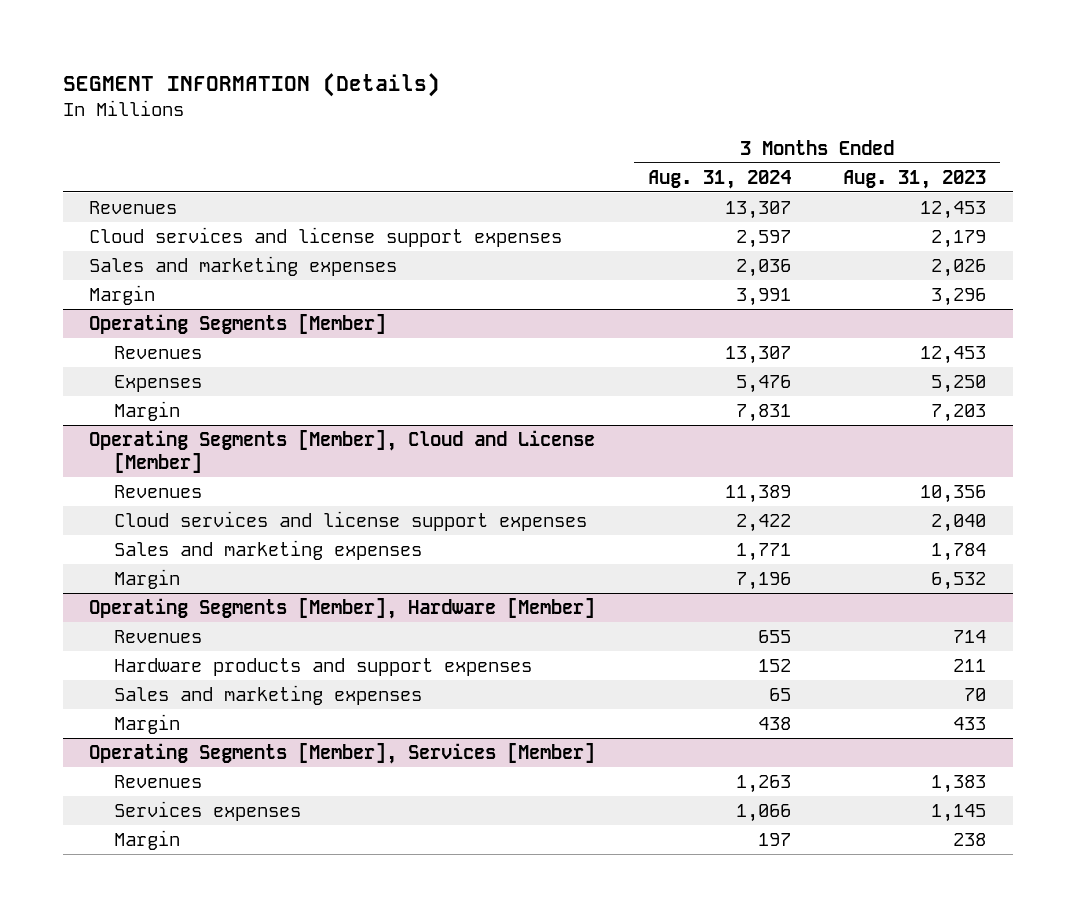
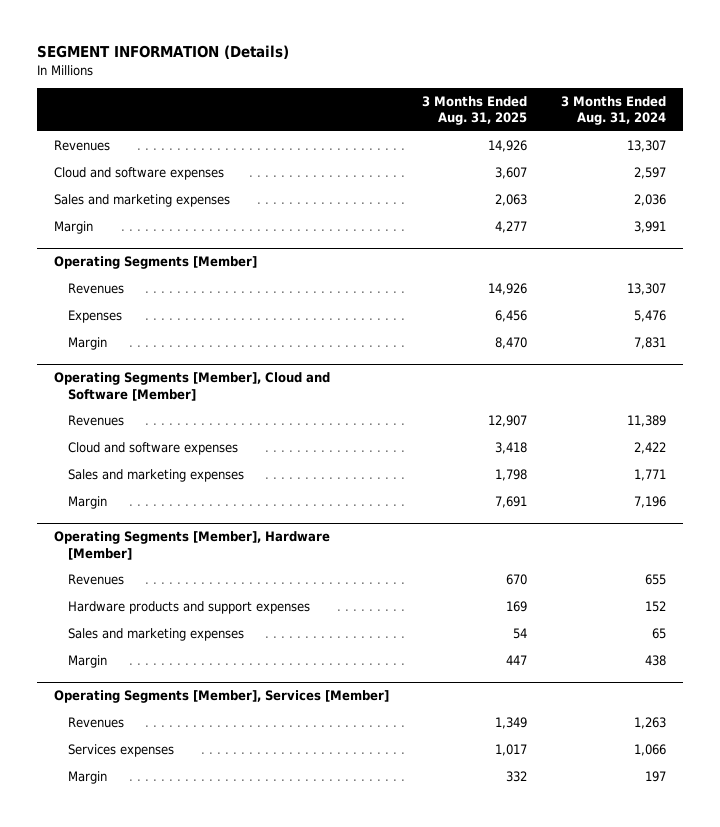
- | 3 Months Ended Aug. 31, 2024 | 3 Months Ended Aug. 31, 2023
+ | 3 Months Ended Aug. 31, 2025 | 3 Months Ended Aug. 31, 2024
- Cloud services and license support expenses | 2,597 | 2,179
+ Cloud and software expenses | 3,607 | 2,597
- Operating Segments [Member], Cloud and License [Member]
+ Operating Segments [Member], Cloud and Software [Member]
- Cloud services and license support expenses | 2,422 | 2,040
+ Cloud and software expenses | 3,418 | 2,422

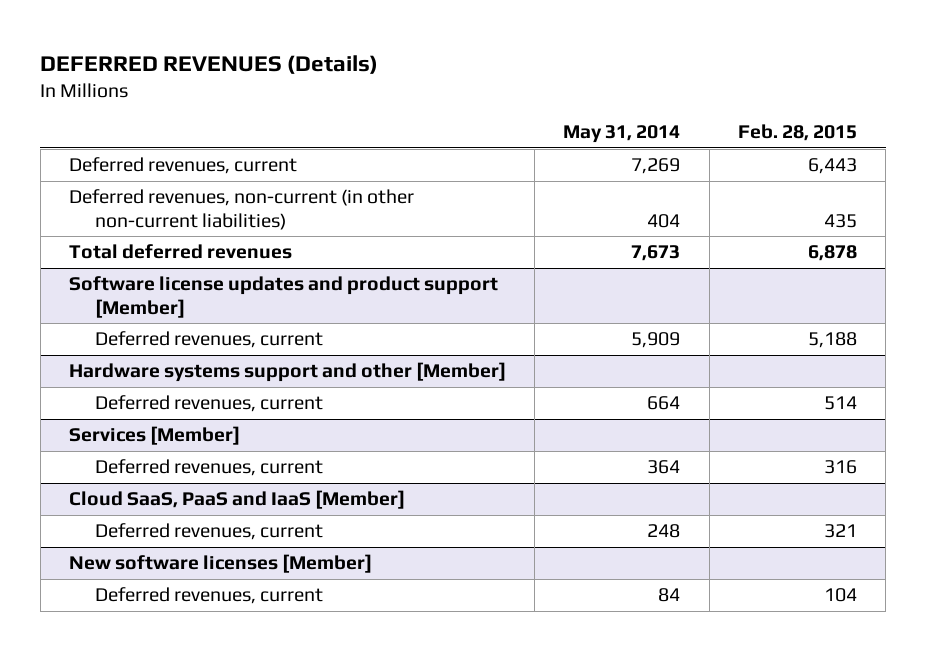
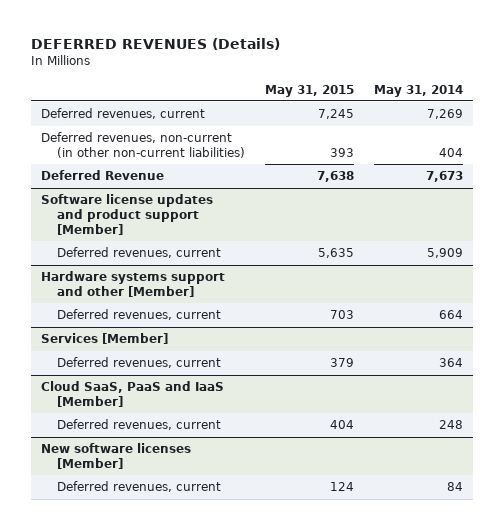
- | May 31, 2014 | Feb. 28, 2015
+ | May 31, 2015 | May 31, 2014
- Total deferred revenues | 7,673 | 6,878
+ Deferred Revenue | 7,638 | 7,673

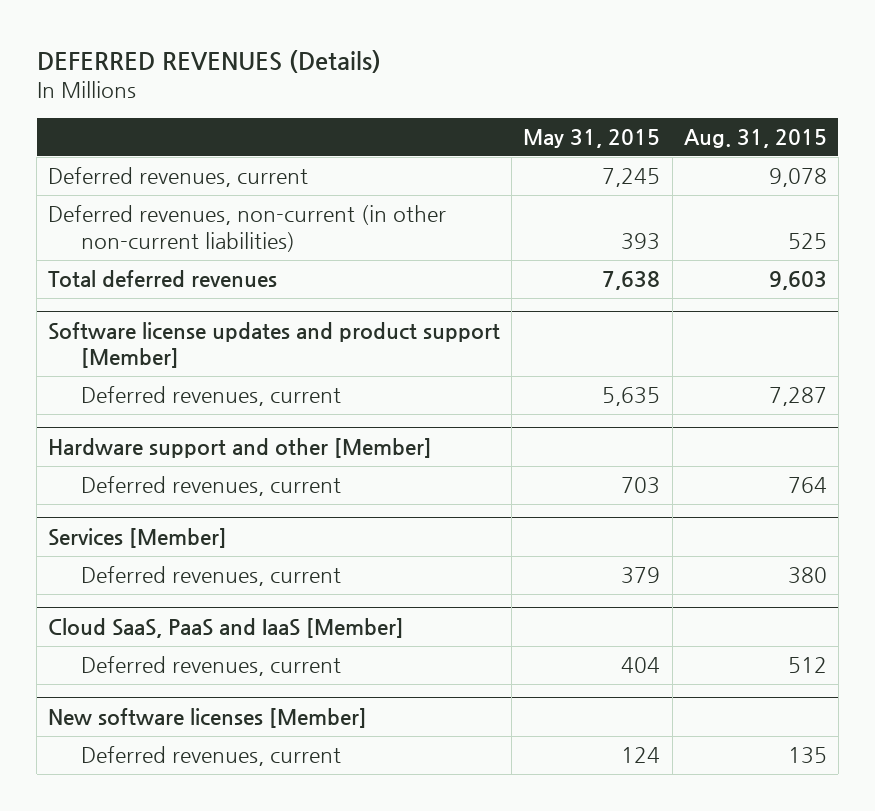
- | May 31, 2015 | May 31, 2014
+ | May 31, 2015 | Aug. 31, 2015
- Deferred Revenue | 7,638 | 7,673
+ Total deferred revenues | 7,638 | 9,603
- Hardware systems support and other [Member]
+ Hardware support and other [Member]

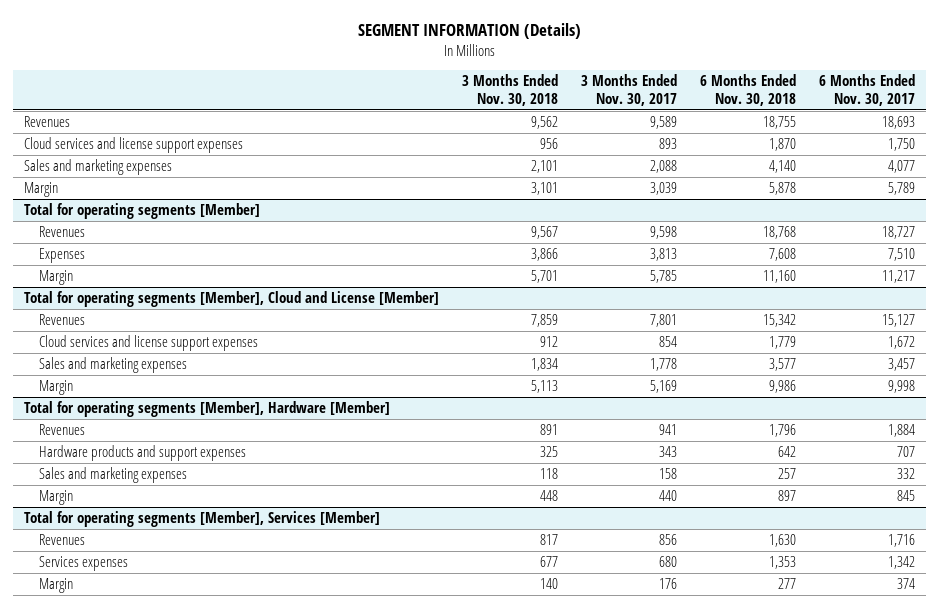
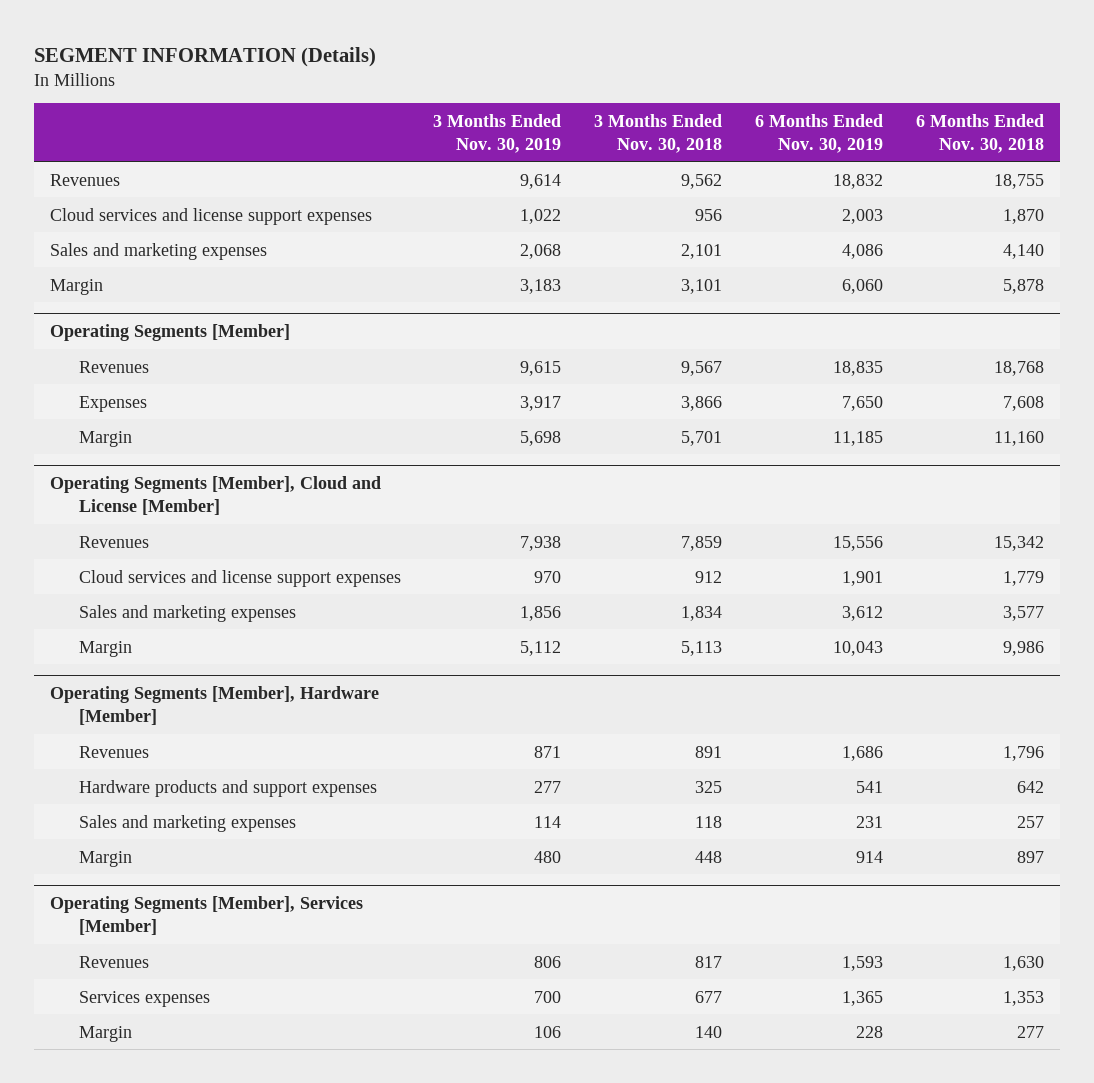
- | 3 Months Ended Nov. 30, 2018 | 3 Months Ended Nov. 30, 2017 | 6 Months Ended Nov. 30, 2018 | 6 Months Ended Nov. 30, 2017
+ | 3 Months Ended Nov. 30, 2019 | 3 Months Ended Nov. 30, 2018 | 6 Months Ended Nov. 30, 2019 | 6 Months Ended Nov. 30, 2018
- Total for operating segments [Member]
+ Operating Segments [Member]
- Total for operating segments [Member], Cloud and License [Member]
+ Operating Segments [Member], Cloud and License [Member]
- Total for operating segments [Member], Hardware [Member]
+ Operating Segments [Member], Hardware [Member]
- Total for operating segments [Member], Services [Member]
+ Operating Segments [Member], Services [Member]

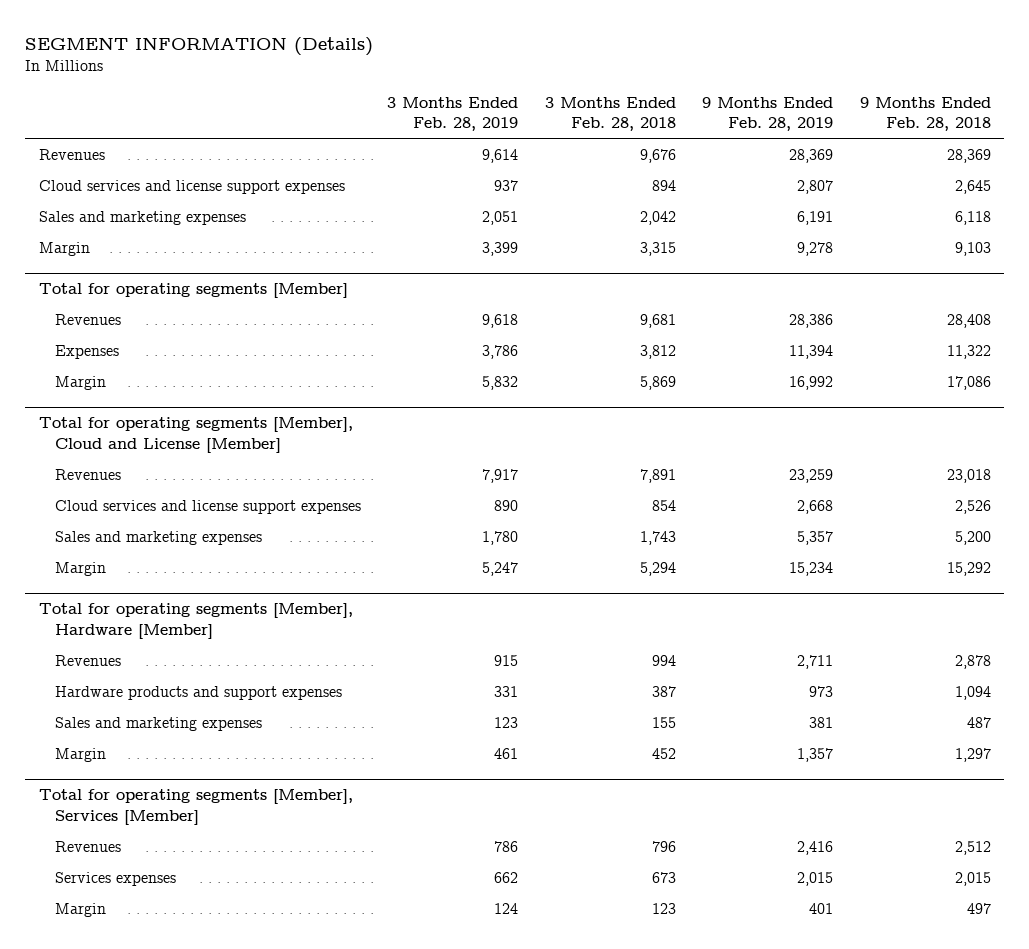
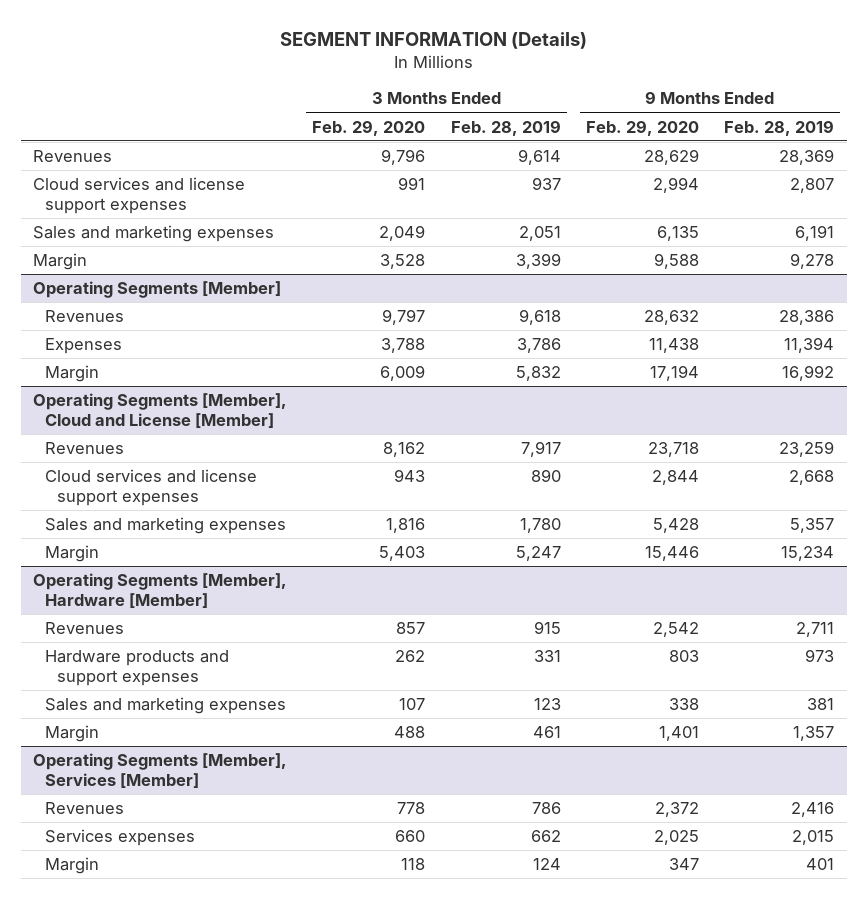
- | 3 Months Ended Feb. 28, 2019 | 3 Months Ended Feb. 28, 2018 | 9 Months Ended Feb. 28, 2019 | 9 Months Ended Feb. 28, 2018
+ | 3 Months Ended Feb. 29, 2020 | 3 Months Ended Feb. 28, 2019 | 9 Months Ended Feb. 29, 2020 | 9 Months Ended Feb. 28, 2019
- Total for operating segments [Member]
+ Operating Segments [Member]
- Total for operating segments [Member], Cloud and License [Member]
+ Operating Segments [Member], Cloud and License [Member]
- Total for operating segments [Member], Hardware [Member]
+ Operating Segments [Member], Hardware [Member]
- Total for operating segments [Member], Services [Member]
+ Operating Segments [Member], Services [Member]

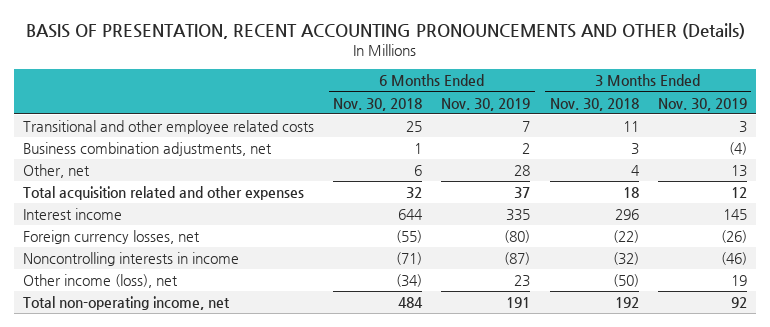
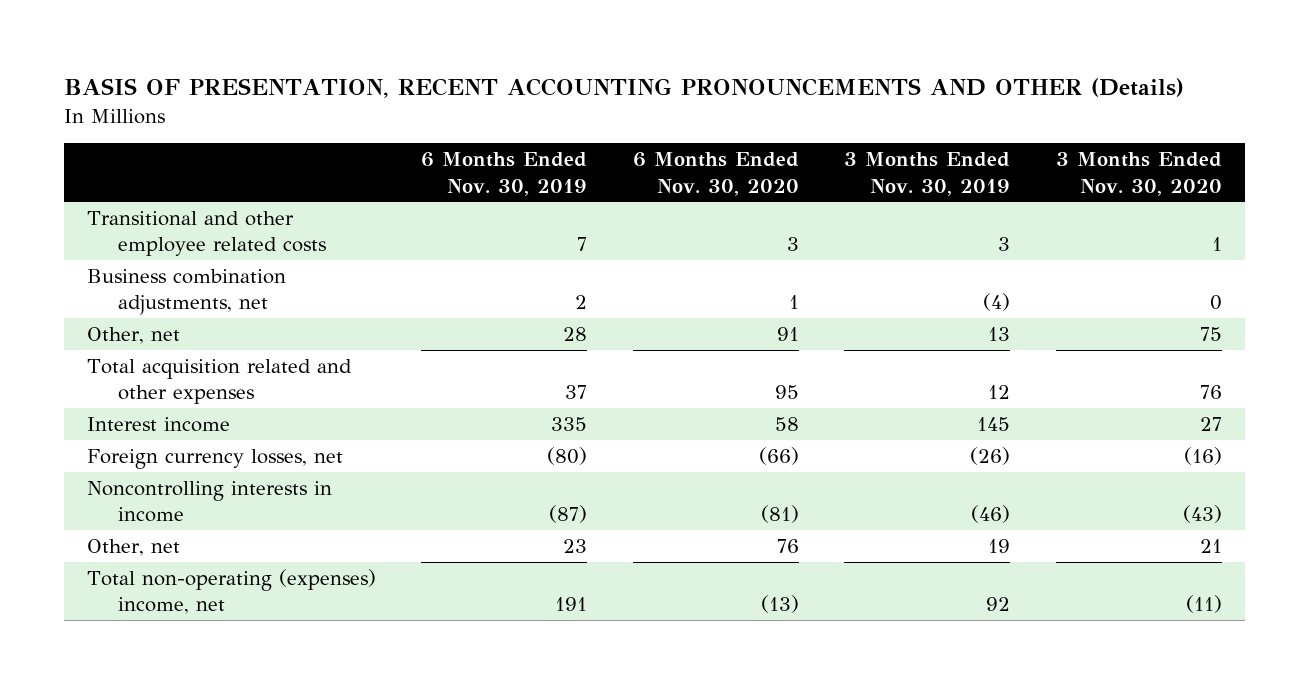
- | 6 Months Ended Nov. 30, 2018 | 6 Months Ended Nov. 30, 2019 | 3 Months Ended Nov. 30, 2018 | 3 Months Ended Nov. 30, 2019
+ | 6 Months Ended Nov. 30, 2019 | 6 Months Ended Nov. 30, 2020 | 3 Months Ended Nov. 30, 2019 | 3 Months Ended Nov. 30, 2020
- Other income (loss), net | (34) | 23 | (50) | 19
- Total non-operating income, net | 484 | 191 | 192 | 92
+ Other, net | 23 | 76 | 19 | 21
+ Total non-operating (expenses) income, net | 191 | (13) | 92 | (11)

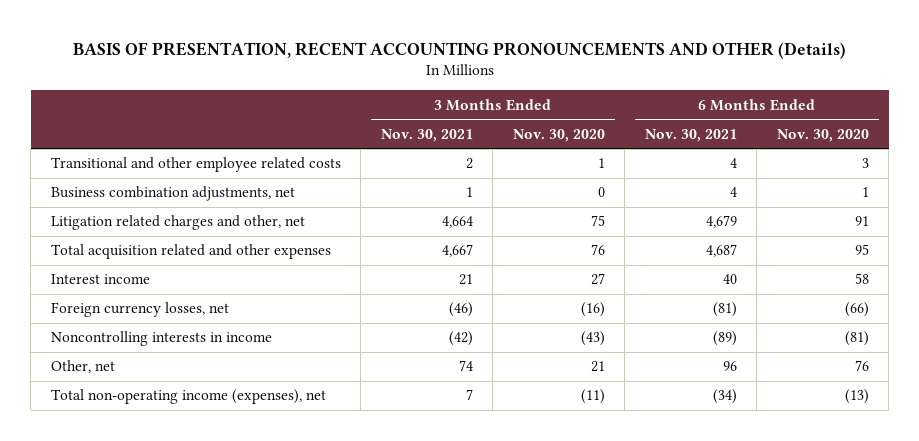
- | 6 Months Ended Nov. 30, 2019 | 6 Months Ended Nov. 30, 2020 | 3 Months Ended Nov. 30, 2019 | 3 Months Ended Nov. 30, 2020
+ | 3 Months Ended Nov. 30, 2021 | 3 Months Ended Nov. 30, 2020 | 6 Months Ended Nov. 30, 2021 | 6 Months Ended Nov. 30, 2020
- Other, net | 28 | 91 | 13 | 75
+ Litigation related charges and other, net | 4,664 | 75 | 4,679 | 91
- Total non-operating (expenses) income, net | 191 | (13) | 92 | (11)
+ Total non-operating income (expenses), net | 7 | (11) | (34) | (13)

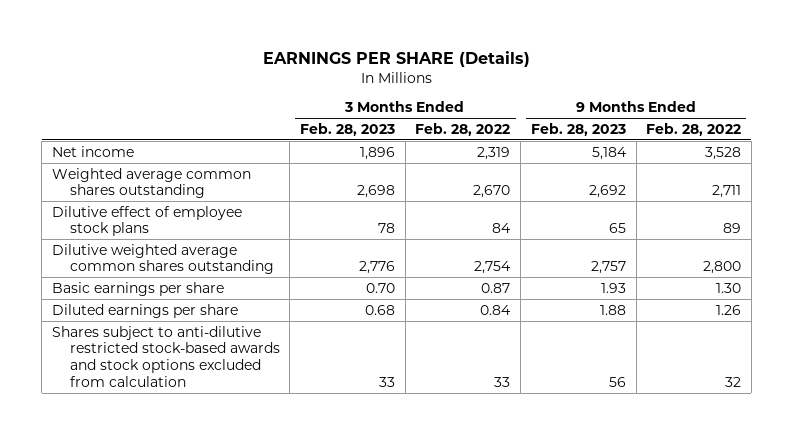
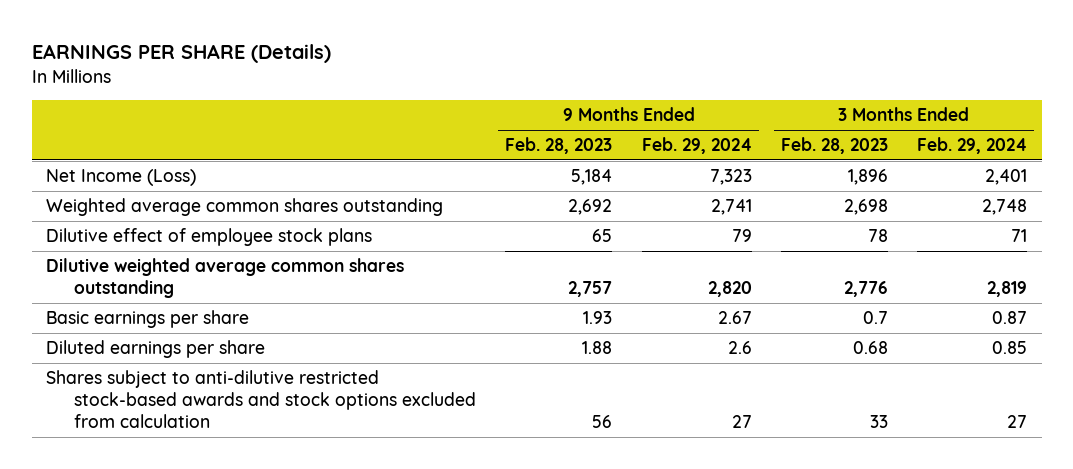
- | 3 Months Ended Feb. 28, 2023 | 3 Months Ended Feb. 28, 2022 | 9 Months Ended Feb. 28, 2023 | 9 Months Ended Feb. 28, 2022
+ | 9 Months Ended Feb. 28, 2023 | 9 Months Ended Feb. 29, 2024 | 3 Months Ended Feb. 28, 2023 | 3 Months Ended Feb. 29, 2024
- Net income | 1,896 | 2,319 | 5,184 | 3,528
+ Net Income (Loss) | 5,184 | 7,323 | 1,896 | 2,401
- Basic earnings per share | 0.70 | 0.87 | 1.93 | 1.30
+ Basic earnings per share | 1.93 | 2.67 | 0.7 | 0.87

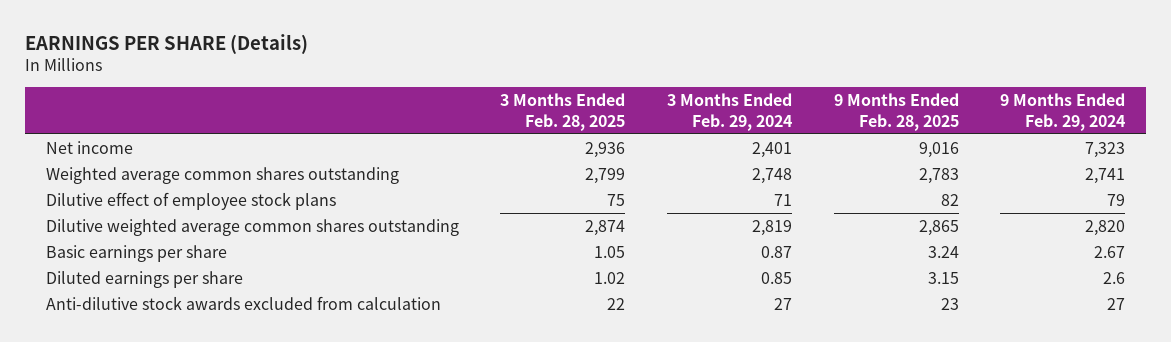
- | 9 Months Ended Feb. 28, 2023 | 9 Months Ended Feb. 29, 2024 | 3 Months Ended Feb. 28, 2023 | 3 Months Ended Feb. 29, 2024
+ | 3 Months Ended Feb. 28, 2025 | 3 Months Ended Feb. 29, 2024 | 9 Months Ended Feb. 28, 2025 | 9 Months Ended Feb. 29, 2024
- Net Income (Loss) | 5,184 | 7,323 | 1,896 | 2,401
+ Net income | 2,936 | 2,401 | 9,016 | 7,323
- Shares subject to anti-dilutive restricted stock-based awards and stock options excluded from calculation | 56 | 27 | 33 | 27
+ Anti-dilutive stock awards excluded from calculation | 22 | 27 | 23 | 27

